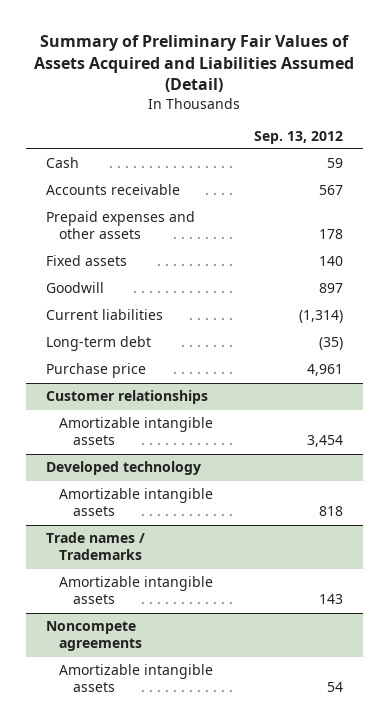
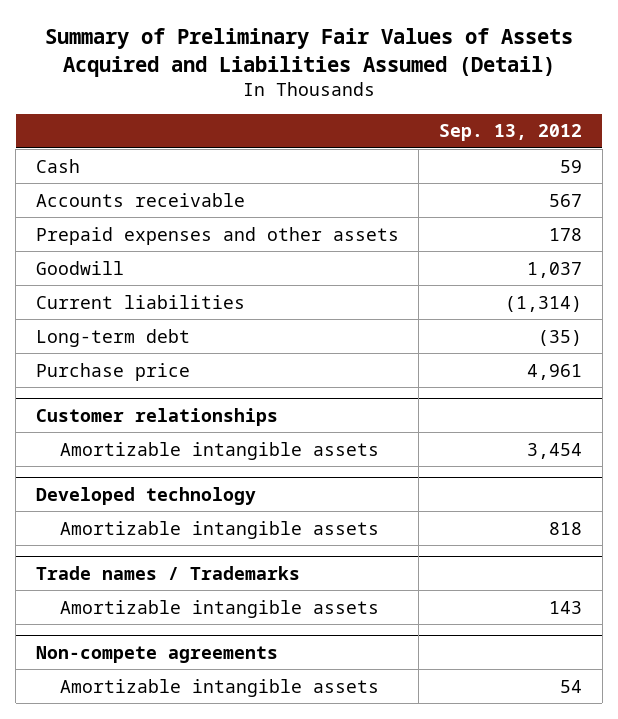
- Fixed assets | 140
- Goodwill | 897
+ Goodwill | 1,037
- Noncompete agreements
+ Non-compete agreements

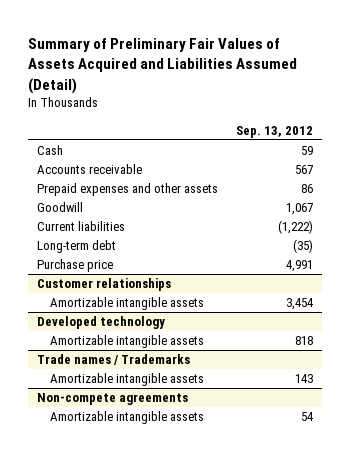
- Prepaid expenses and other assets | 178
- Goodwill | 1,037
- Current liabilities | (1,314)
+ Prepaid expenses and other assets | 86
+ Goodwill | 1,067
+ Current liabilities | (1,222)
- Purchase price | 4,961
+ Purchase price | 4,991

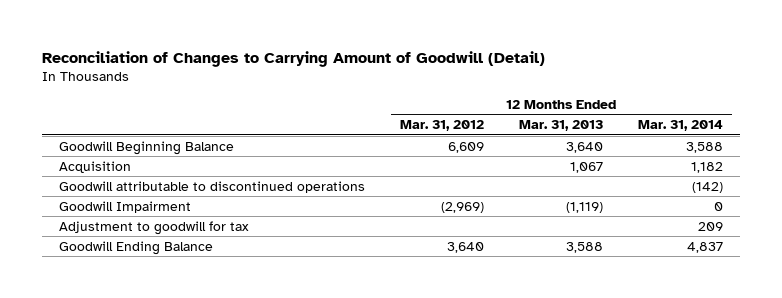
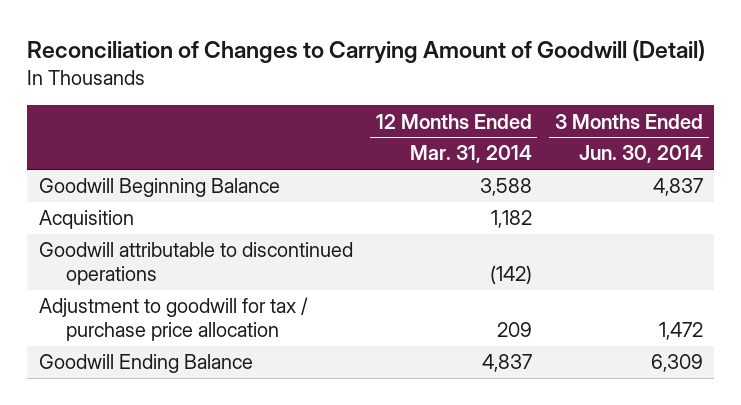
- | 12 Months Ended Mar. 31, 2012 | 12 Months Ended Mar. 31, 2013 | 12 Months Ended Mar. 31, 2014
+ | 12 Months Ended Mar. 31, 2014 | 3 Months Ended Jun. 30, 2014
- Goodwill Impairment | (2,969) | (1,119) | 0
- Adjustment to goodwill for tax | | | 209
+ Adjustment to goodwill for tax / purchase price allocation | 209 | 1,472

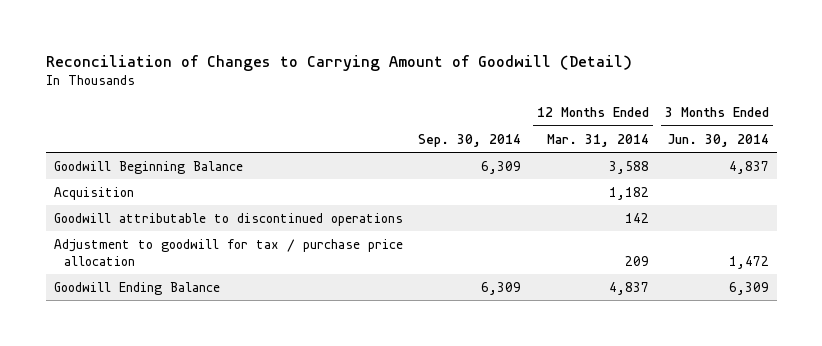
- | 12 Months Ended Mar. 31, 2014 | 3 Months Ended Jun. 30, 2014
+ | Sep. 30, 2014 | 12 Months Ended Mar. 31, 2014 | 3 Months Ended Jun. 30, 2014
- Goodwill attributable to discontinued operations | (142) |
+ Goodwill attributable to discontinued operations | | 142 |

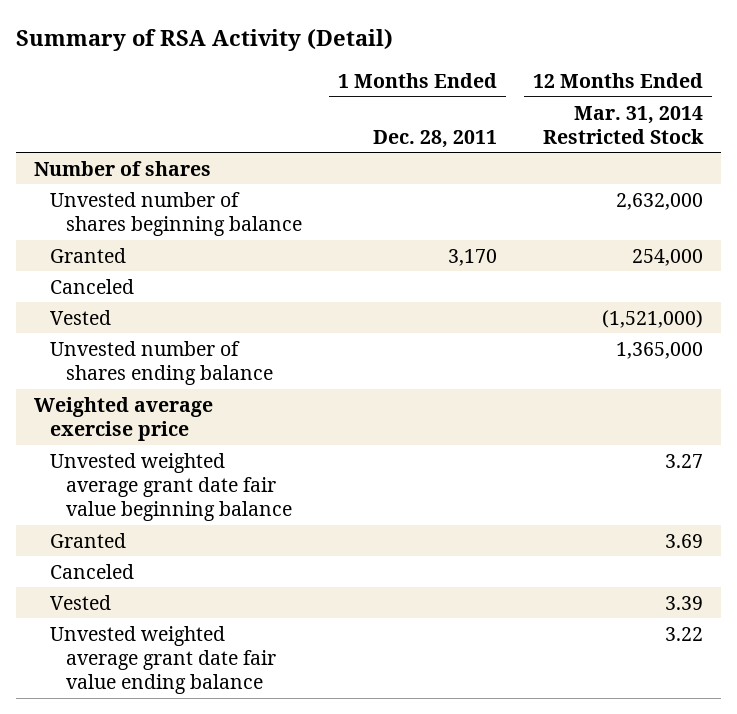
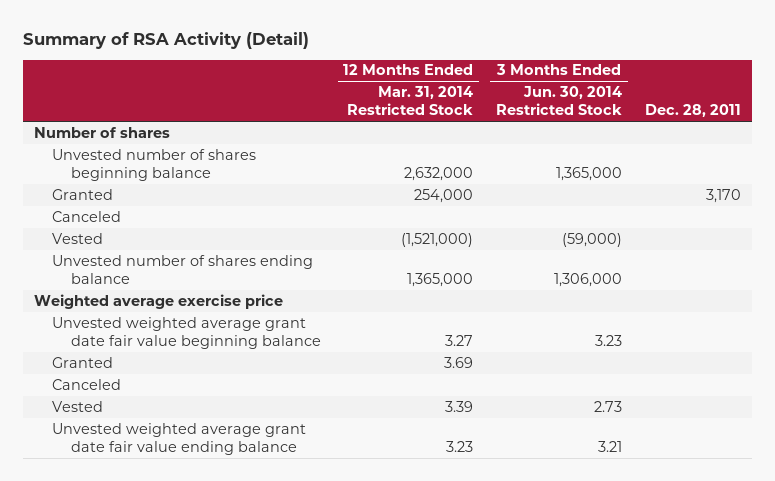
- | 1 Months Ended Dec. 28, 2011 | 12 Months Ended Mar. 31, 2014 Restricted Stock
+ | 12 Months Ended Mar. 31, 2014 Restricted Stock | 3 Months Ended Jun. 30, 2014 Restricted Stock | Dec. 28, 2011
- Unvested weighted average grant date fair value ending balance | | 3.22
+ Unvested weighted average grant date fair value ending balance | 3.23 | 3.21 |

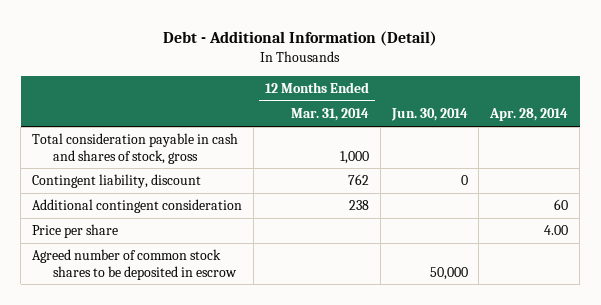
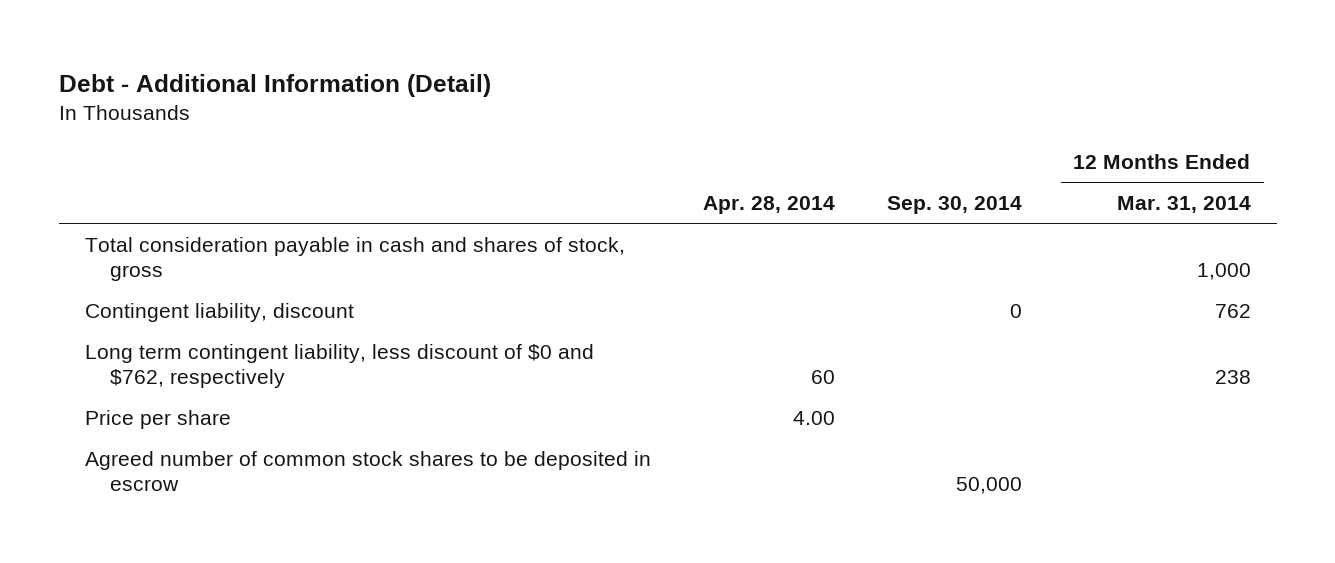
- | 12 Months Ended Mar. 31, 2014 | Jun. 30, 2014 | Apr. 28, 2014
+ | Apr. 28, 2014 | Sep. 30, 2014 | 12 Months Ended Mar. 31, 2014
- Additional contingent consideration | 238 | | 60
+ Long term contingent liability, less discount of $0 and $762, respectively | 60 | | 238

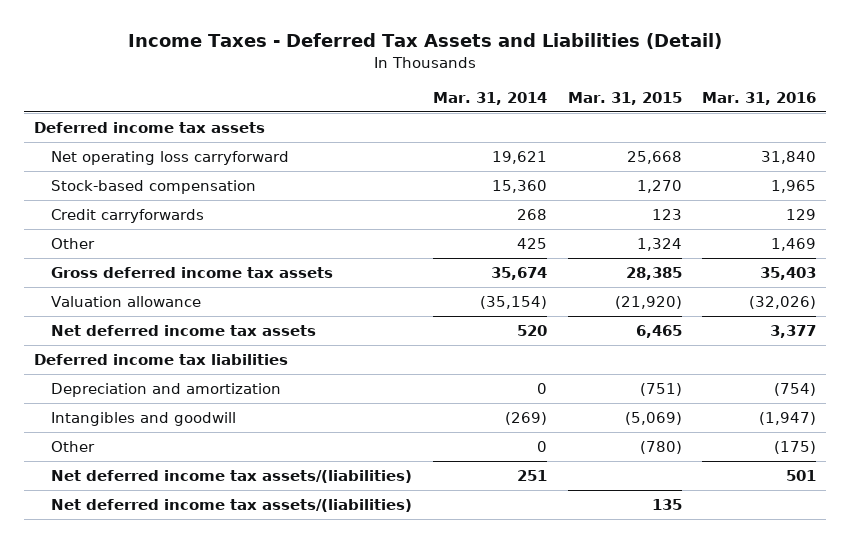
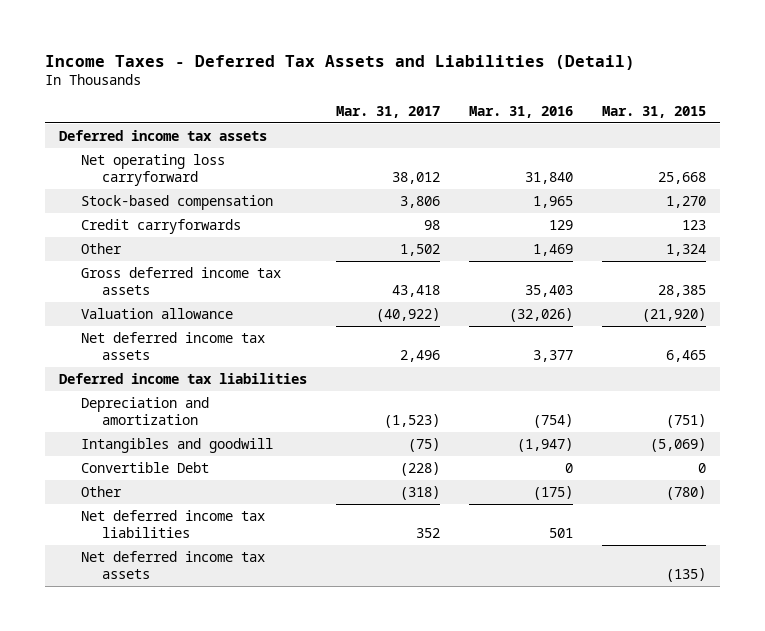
- | Mar. 31, 2014 | Mar. 31, 2015 | Mar. 31, 2016
+ | Mar. 31, 2017 | Mar. 31, 2016 | Mar. 31, 2015
+ Convertible Debt | (228) | 0 | 0
- Net deferred income tax assets/(liabilities) | 251 | | 501
- Net deferred income tax assets/(liabilities) | | 135 |
+ Net deferred income tax liabilities | 352 | 501 |
+ Net deferred income tax assets | | | (135)

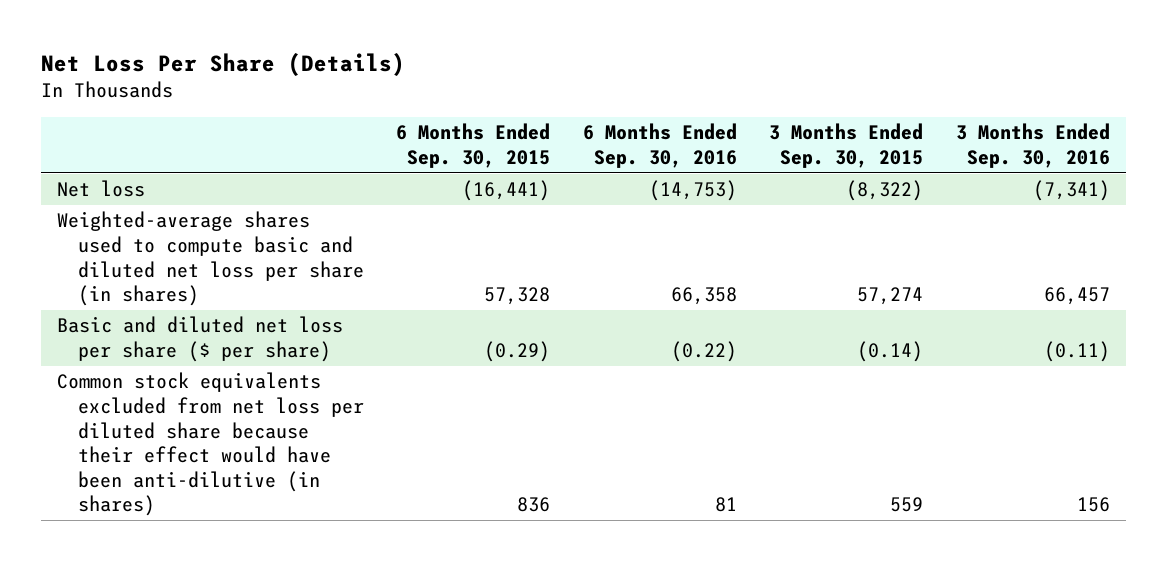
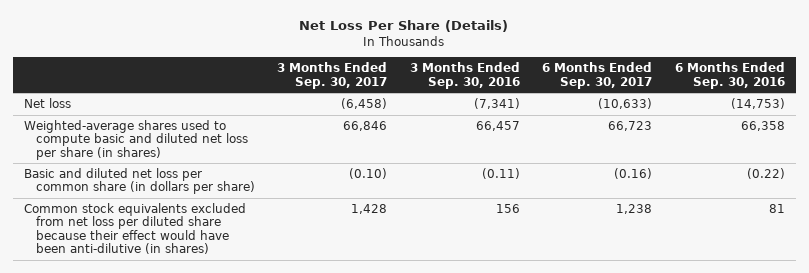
- | 6 Months Ended Sep. 30, 2015 | 6 Months Ended Sep. 30, 2016 | 3 Months Ended Sep. 30, 2015 | 3 Months Ended Sep. 30, 2016
+ | 3 Months Ended Sep. 30, 2017 | 3 Months Ended Sep. 30, 2016 | 6 Months Ended Sep. 30, 2017 | 6 Months Ended Sep. 30, 2016
- Basic and diluted net loss per share ($ per share) | (0.29) | (0.22) | (0.14) | (0.11)
+ Basic and diluted net loss per common share (in dollars per share) | (0.10) | (0.11) | (0.16) | (0.22)

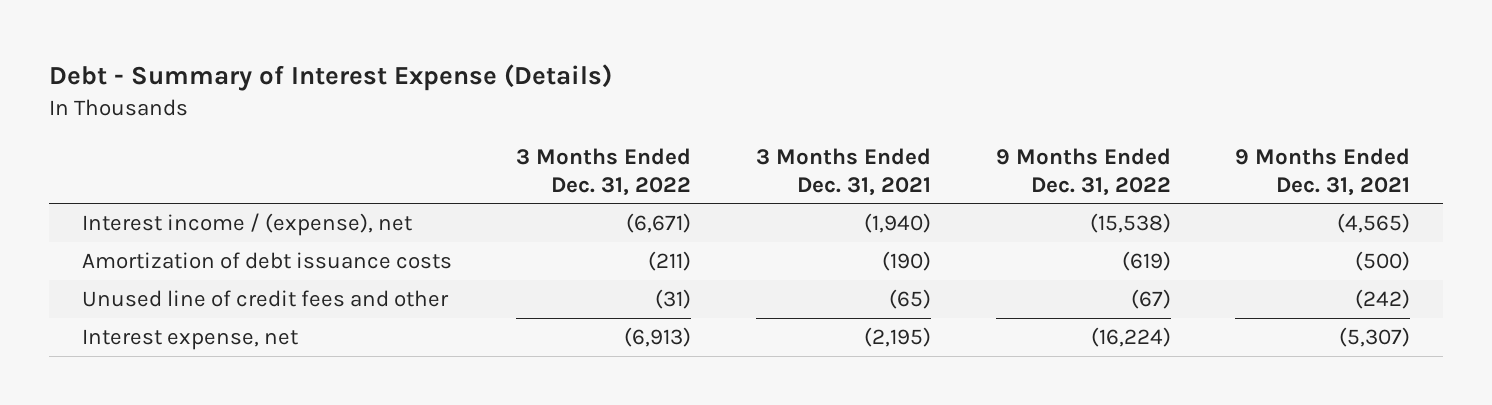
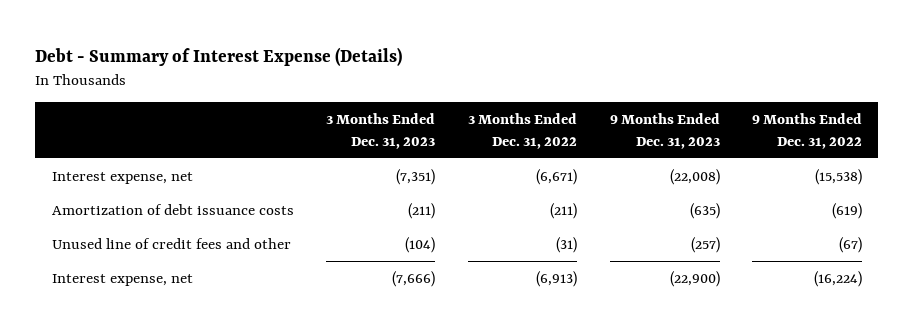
- | 3 Months Ended Dec. 31, 2022 | 3 Months Ended Dec. 31, 2021 | 9 Months Ended Dec. 31, 2022 | 9 Months Ended Dec. 31, 2021
+ | 3 Months Ended Dec. 31, 2023 | 3 Months Ended Dec. 31, 2022 | 9 Months Ended Dec. 31, 2023 | 9 Months Ended Dec. 31, 2022
- Interest income / (expense), net | (6,671) | (1,940) | (15,538) | (4,565)
+ Interest expense, net | (7,351) | (6,671) | (22,008) | (15,538)

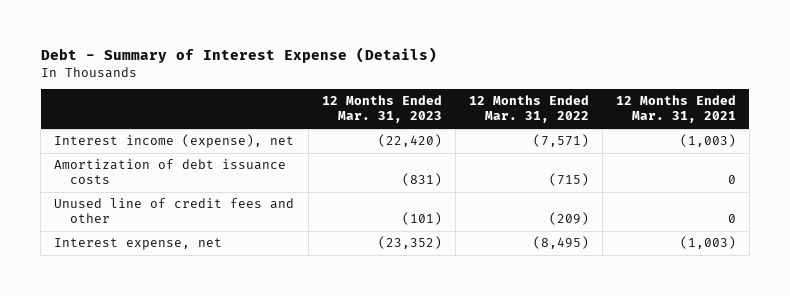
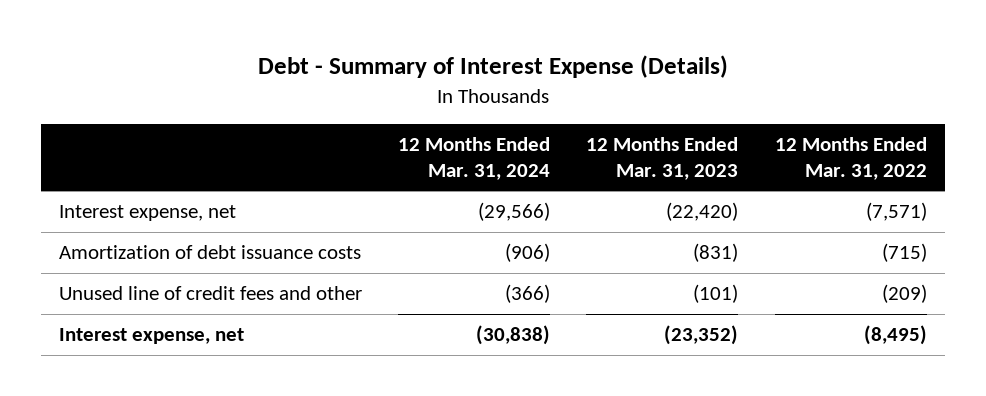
- | 12 Months Ended Mar. 31, 2023 | 12 Months Ended Mar. 31, 2022 | 12 Months Ended Mar. 31, 2021
+ | 12 Months Ended Mar. 31, 2024 | 12 Months Ended Mar. 31, 2023 | 12 Months Ended Mar. 31, 2022
- Interest income (expense), net | (22,420) | (7,571) | (1,003)
+ Interest expense, net | (29,566) | (22,420) | (7,571)

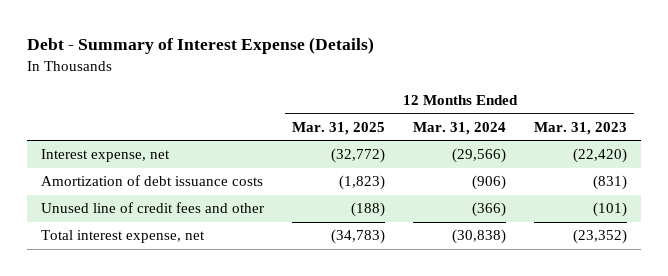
- | 12 Months Ended Mar. 31, 2024 | 12 Months Ended Mar. 31, 2023 | 12 Months Ended Mar. 31, 2022
+ | 12 Months Ended Mar. 31, 2025 | 12 Months Ended Mar. 31, 2024 | 12 Months Ended Mar. 31, 2023
- Interest expense, net | (30,838) | (23,352) | (8,495)
+ Total interest expense, net | (34,783) | (30,838) | (23,352)

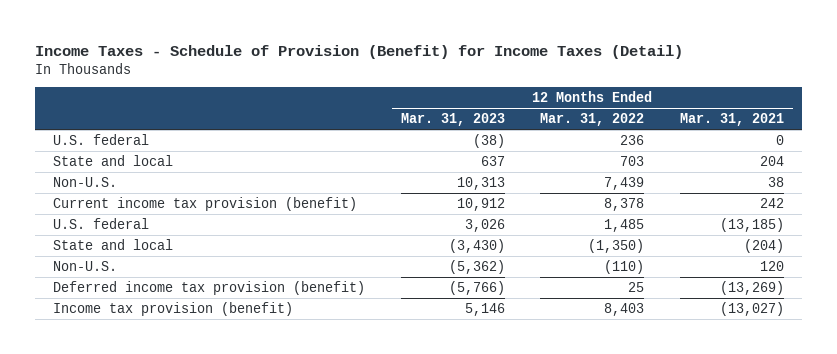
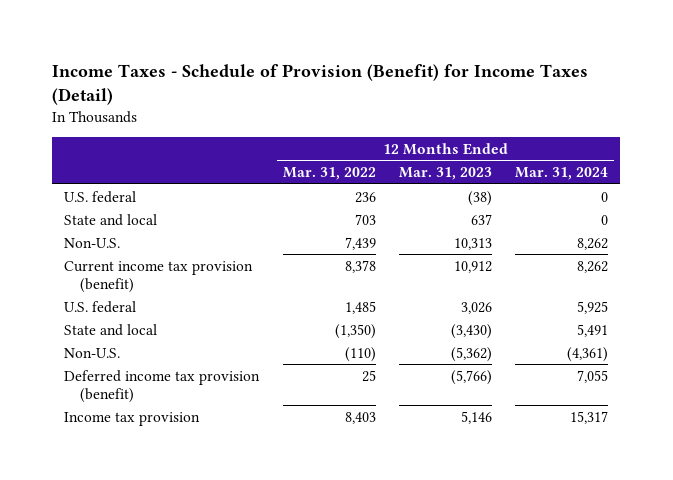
- | 12 Months Ended Mar. 31, 2023 | 12 Months Ended Mar. 31, 2022 | 12 Months Ended Mar. 31, 2021
+ | 12 Months Ended Mar. 31, 2022 | 12 Months Ended Mar. 31, 2023 | 12 Months Ended Mar. 31, 2024
- Income tax provision (benefit) | 5,146 | 8,403 | (13,027)
+ Income tax provision | 8,403 | 5,146 | 15,317

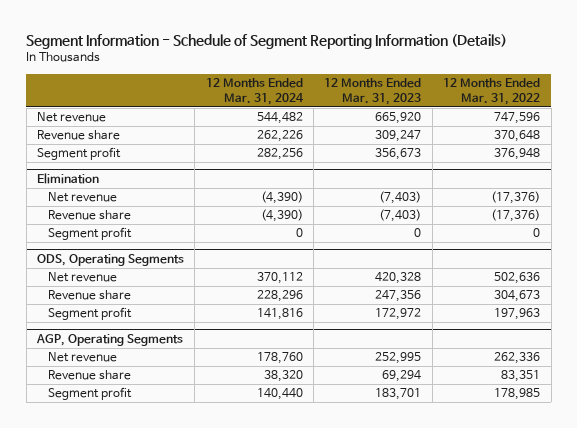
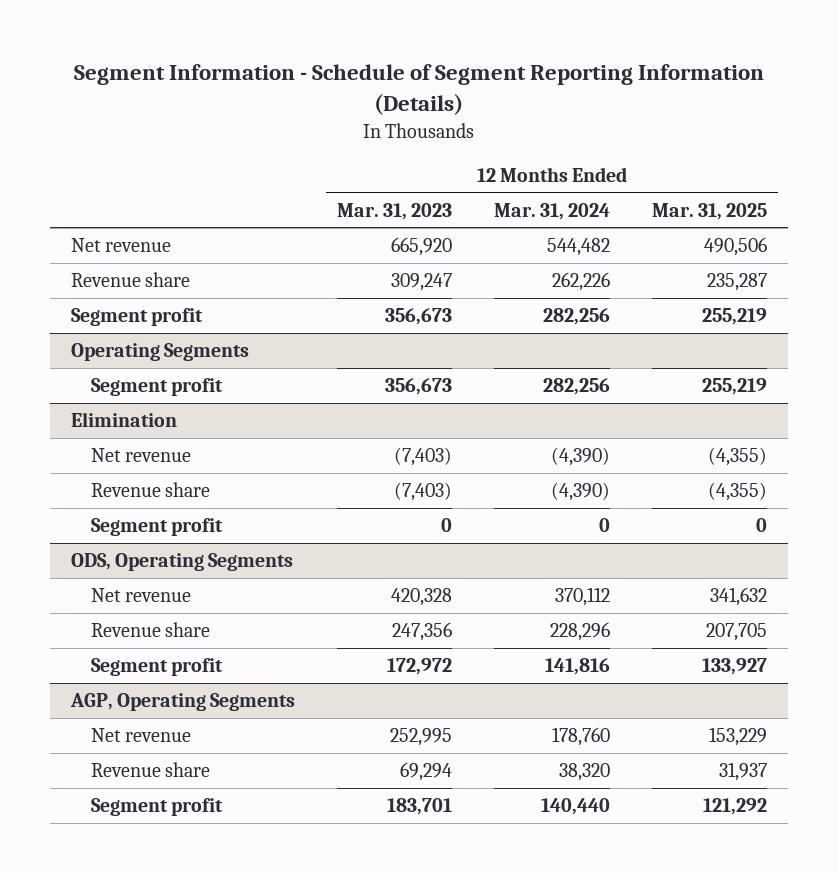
- | 12 Months Ended Mar. 31, 2024 | 12 Months Ended Mar. 31, 2023 | 12 Months Ended Mar. 31, 2022
+ | 12 Months Ended Mar. 31, 2023 | 12 Months Ended Mar. 31, 2024 | 12 Months Ended Mar. 31, 2025
+ Operating Segments
+ Segment profit | 356,673 | 282,256 | 255,219

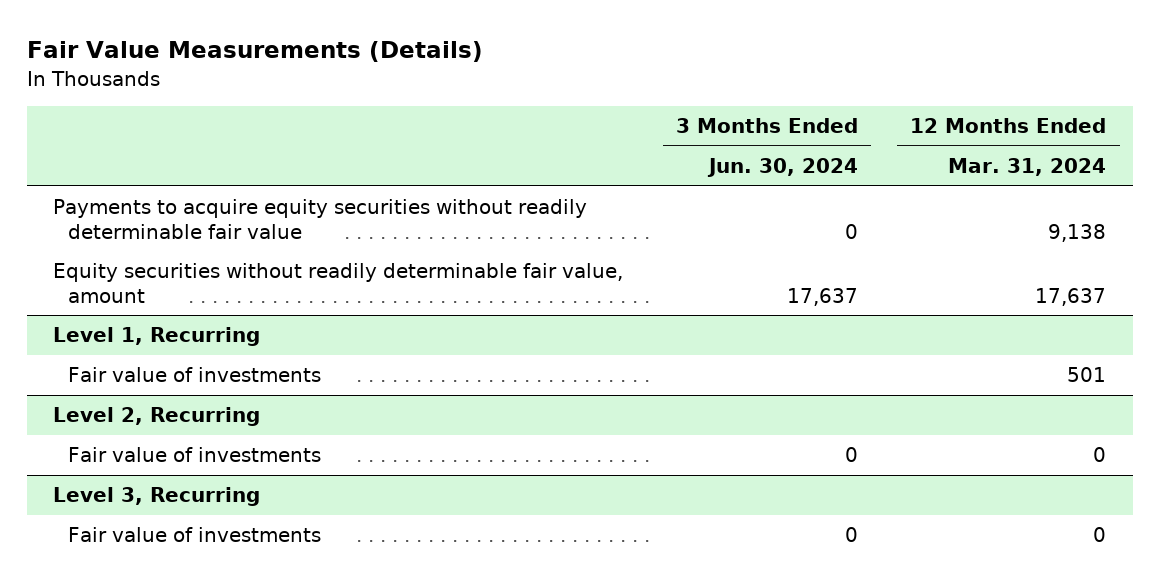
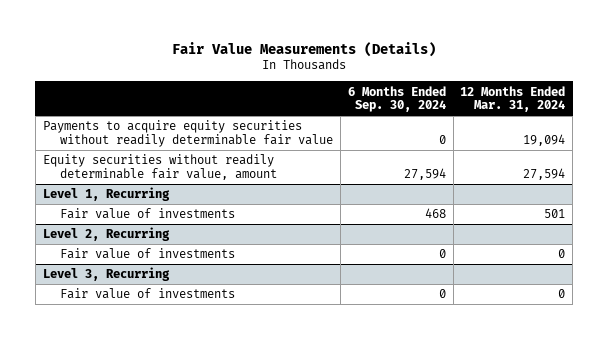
- | 3 Months Ended Jun. 30, 2024 | 12 Months Ended Mar. 31, 2024
+ | 6 Months Ended Sep. 30, 2024 | 12 Months Ended Mar. 31, 2024
- Payments to acquire equity securities without readily determinable fair value | 0 | 9,138
- Equity securities without readily determinable fair value, amount | 17,637 | 17,637
+ Payments to acquire equity securities without readily determinable fair value | 0 | 19,094
+ Equity securities without readily determinable fair value, amount | 27,594 | 27,594

